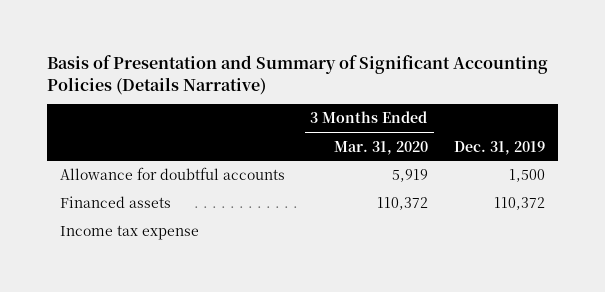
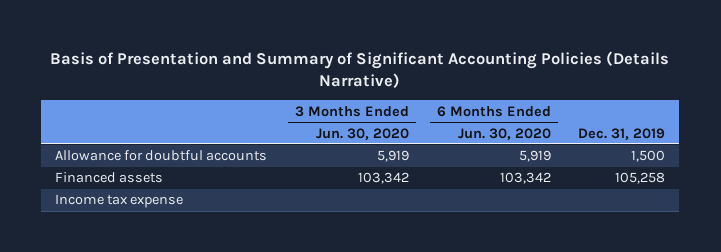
- | 3 Months Ended Mar. 31, 2020 | Dec. 31, 2019
+ | 3 Months Ended Jun. 30, 2020 | 6 Months Ended Jun. 30, 2020 | Dec. 31, 2019
- Financed assets | 110,372 | 110,372
+ Financed assets | 103,342 | 103,342 | 105,258

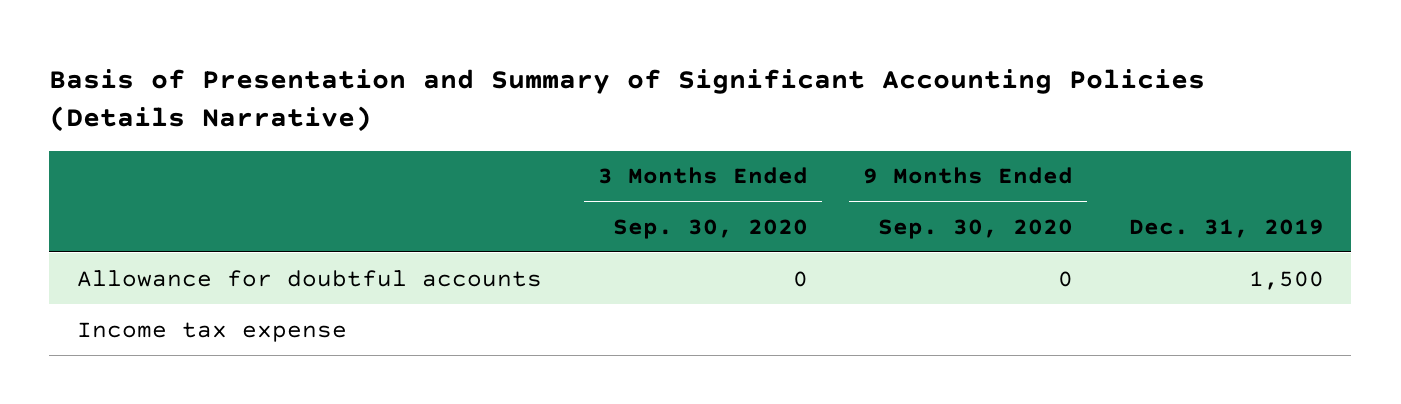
- | 3 Months Ended Jun. 30, 2020 | 6 Months Ended Jun. 30, 2020 | Dec. 31, 2019
+ | 3 Months Ended Sep. 30, 2020 | 9 Months Ended Sep. 30, 2020 | Dec. 31, 2019
- Financed assets | 103,342 | 103,342 | 105,258

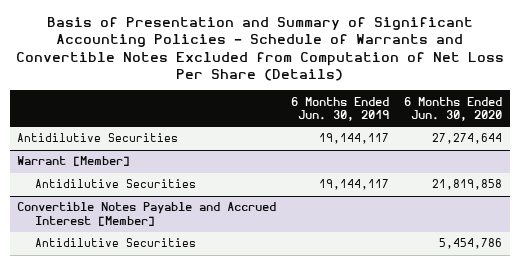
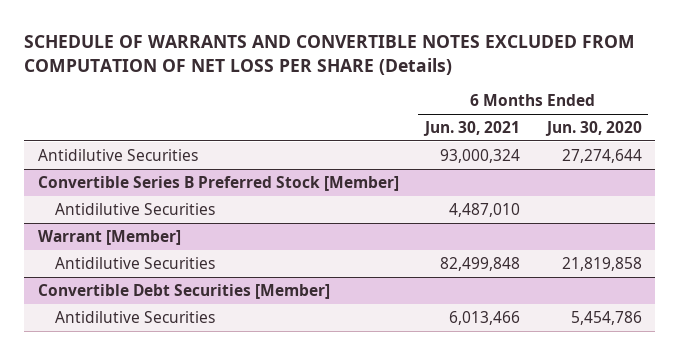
- Basis of Presentation and Summary of Significant Accounting Policies - Schedule of Warrants and Convertible Notes Excluded from Computation of Net Loss Per Share (Details)
+ SCHEDULE OF WARRANTS AND CONVERTIBLE NOTES EXCLUDED FROM COMPUTATION OF NET LOSS PER SHARE (Details)
- | 6 Months Ended Jun. 30, 2019 | 6 Months Ended Jun. 30, 2020
+ | 6 Months Ended Jun. 30, 2021 | 6 Months Ended Jun. 30, 2020
+ Convertible Series B Preferred Stock [Member]
+ Antidilutive Securities | 4,487,010 |
- Convertible Notes Payable and Accrued Interest [Member]
+ Convertible Debt Securities [Member]

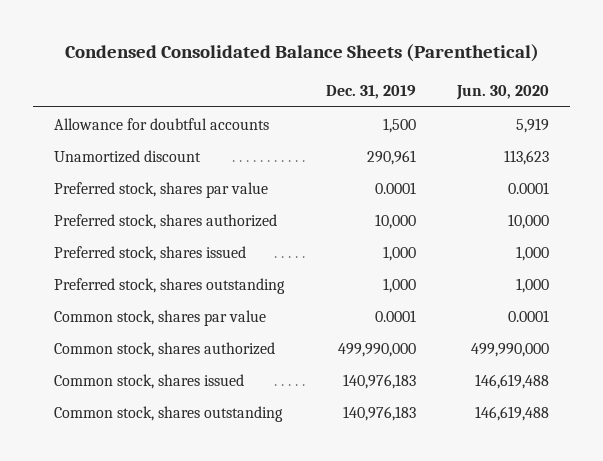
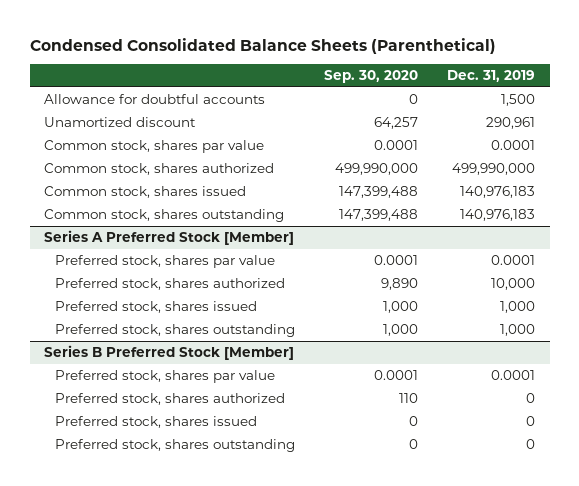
- | Dec. 31, 2019 | Jun. 30, 2020
+ | Sep. 30, 2020 | Dec. 31, 2019
- Preferred stock, shares par value | 0.0001 | 0.0001
- Preferred stock, shares authorized | 10,000 | 10,000
- Preferred stock, shares issued | 1,000 | 1,000
- Preferred stock, shares outstanding | 1,000 | 1,000
+ Series A Preferred Stock [Member]
+ Preferred stock, shares par value | 0.0001 | 0.0001
+ Preferred stock, shares authorized | 9,890 | 10,000
+ Preferred stock, shares issued | 1,000 | 1,000
+ Preferred stock, shares outstanding | 1,000 | 1,000
+ Series B Preferred Stock [Member]
+ Preferred stock, shares par value | 0.0001 | 0.0001
+ Preferred stock, shares authorized | 110 | 0
+ Preferred stock, shares issued | 0 | 0
+ Preferred stock, shares outstanding | 0 | 0

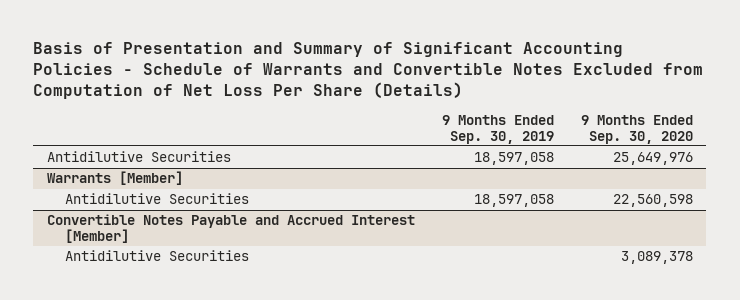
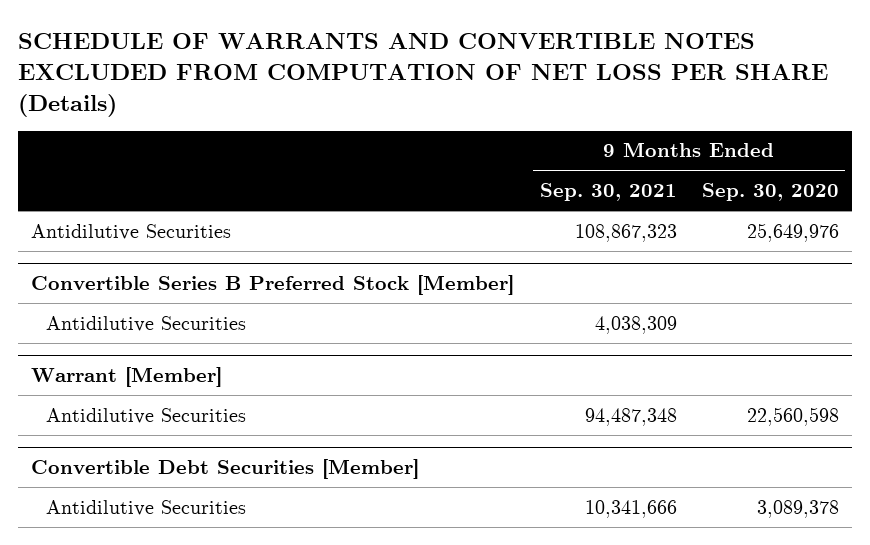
- Basis of Presentation and Summary of Significant Accounting Policies - Schedule of Warrants and Convertible Notes Excluded from Computation of Net Loss Per Share (Details)
+ SCHEDULE OF WARRANTS AND CONVERTIBLE NOTES EXCLUDED FROM COMPUTATION OF NET LOSS PER SHARE (Details)
- | 9 Months Ended Sep. 30, 2019 | 9 Months Ended Sep. 30, 2020
+ | 9 Months Ended Sep. 30, 2021 | 9 Months Ended Sep. 30, 2020
- Warrants [Member]
+ Convertible Series B Preferred Stock [Member]
+ Antidilutive Securities | 4,038,309 |
+ Warrant [Member]
- Convertible Notes Payable and Accrued Interest [Member]
+ Convertible Debt Securities [Member]

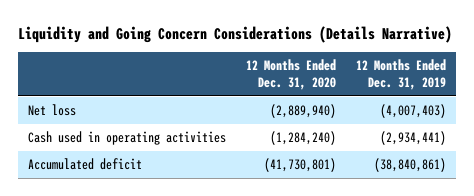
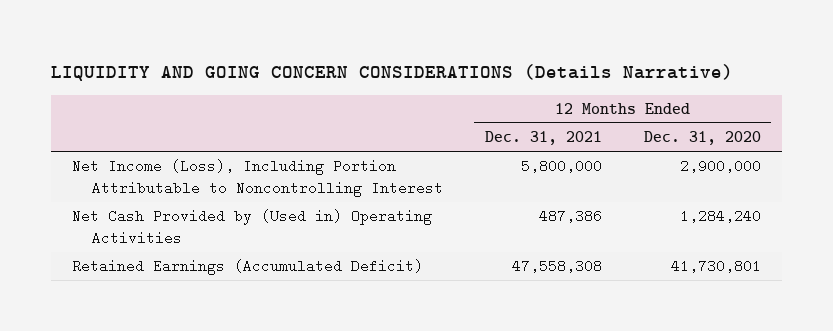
- Liquidity and Going Concern Considerations (Details Narrative)
+ LIQUIDITY AND GOING CONCERN CONSIDERATIONS (Details Narrative)
- | 12 Months Ended Dec. 31, 2020 | 12 Months Ended Dec. 31, 2019
+ | 12 Months Ended Dec. 31, 2021 | 12 Months Ended Dec. 31, 2020
- Net loss | (2,889,940) | (4,007,403)
- Cash used in operating activities | (1,284,240) | (2,934,441)
- Accumulated deficit | (41,730,801) | (38,840,861)
+ Net Income (Loss), Including Portion Attributable to Noncontrolling Interest | 5,800,000 | 2,900,000
+ Net Cash Provided by (Used in) Operating Activities | 487,386 | 1,284,240
+ Retained Earnings (Accumulated Deficit) | 47,558,308 | 41,730,801

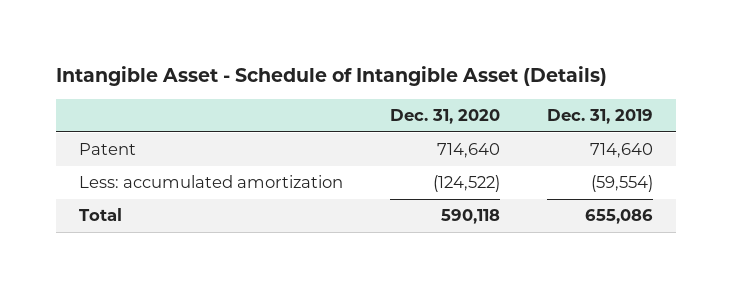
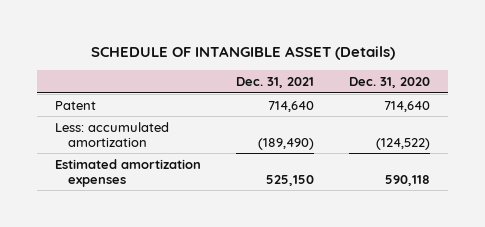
- Intangible Asset - Schedule of Intangible Asset (Details)
+ SCHEDULE OF INTANGIBLE ASSET (Details)
- | Dec. 31, 2020 | Dec. 31, 2019
+ | Dec. 31, 2021 | Dec. 31, 2020
- Total | 590,118 | 655,086
+ Estimated amortization expenses | 525,150 | 590,118

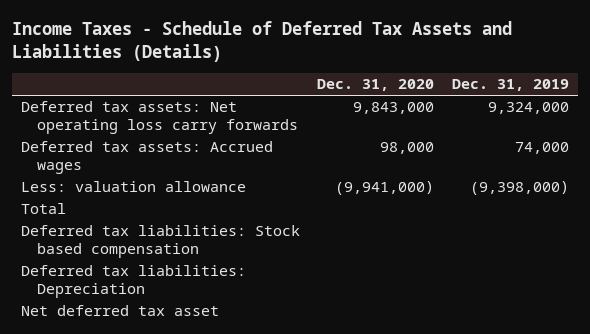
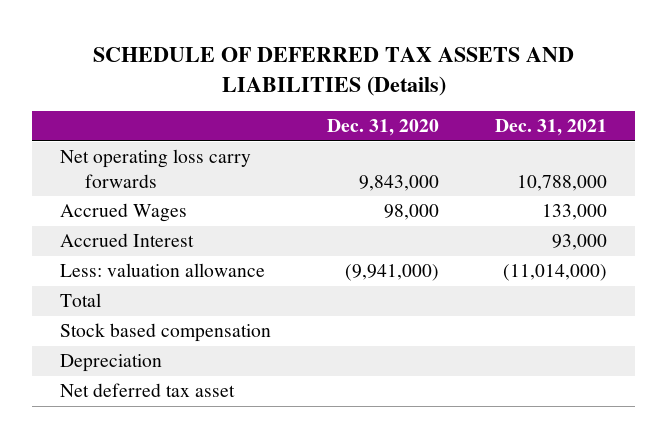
- Income Taxes - Schedule of Deferred Tax Assets and Liabilities (Details)
+ SCHEDULE OF DEFERRED TAX ASSETS AND LIABILITIES (Details)
- | Dec. 31, 2020 | Dec. 31, 2019
+ | Dec. 31, 2020 | Dec. 31, 2021
- Deferred tax assets: Net operating loss carry forwards | 9,843,000 | 9,324,000
- Deferred tax assets: Accrued wages | 98,000 | 74,000
+ Net operating loss carry forwards | 9,843,000 | 10,788,000
+ Accrued Wages | 98,000 | 133,000
+ Accrued Interest | | 93,000
- Deferred tax liabilities: Stock based compensation
- Deferred tax liabilities: Depreciation
+ Stock based compensation
+ Depreciation

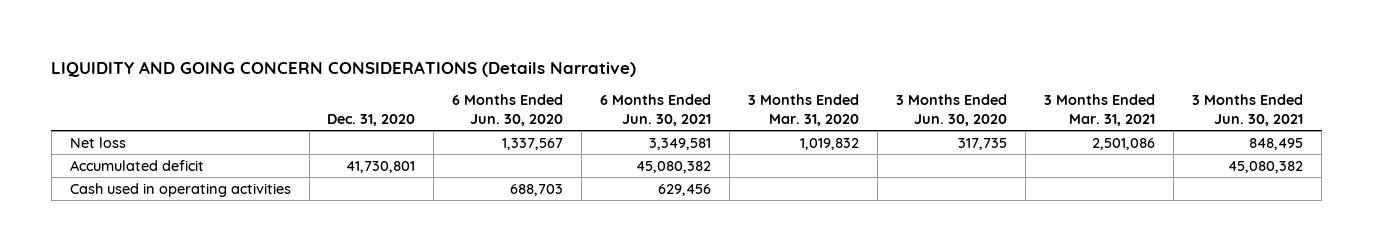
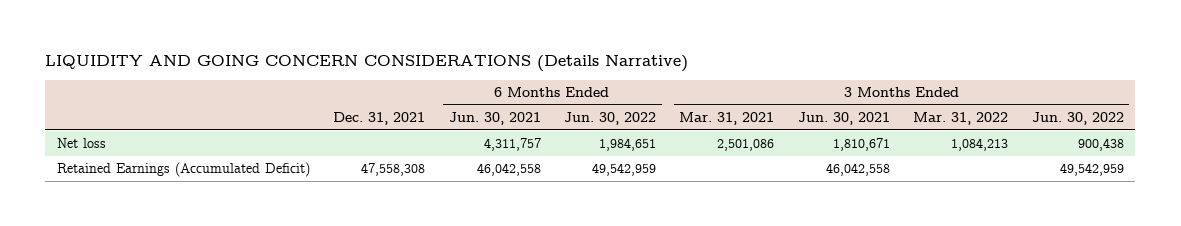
- | Dec. 31, 2020 | 6 Months Ended Jun. 30, 2020 | 6 Months Ended Jun. 30, 2021 | 3 Months Ended Mar. 31, 2020 | 3 Months Ended Jun. 30, 2020 | 3 Months Ended Mar. 31, 2021 | 3 Months Ended Jun. 30, 2021
+ | Dec. 31, 2021 | 6 Months Ended Jun. 30, 2021 | 6 Months Ended Jun. 30, 2022 | 3 Months Ended Mar. 31, 2021 | 3 Months Ended Jun. 30, 2021 | 3 Months Ended Mar. 31, 2022 | 3 Months Ended Jun. 30, 2022
- Net loss | | 1,337,567 | 3,349,581 | 1,019,832 | 317,735 | 2,501,086 | 848,495
- Accumulated deficit | 41,730,801 | | 45,080,382 | | | | 45,080,382
- Cash used in operating activities | | 688,703 | 629,456 | | | |
+ Net loss | | 4,311,757 | 1,984,651 | 2,501,086 | 1,810,671 | 1,084,213 | 900,438
+ Retained Earnings (Accumulated Deficit) | 47,558,308 | 46,042,558 | 49,542,959 | | 46,042,558 | | 49,542,959

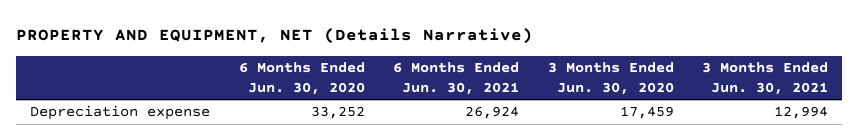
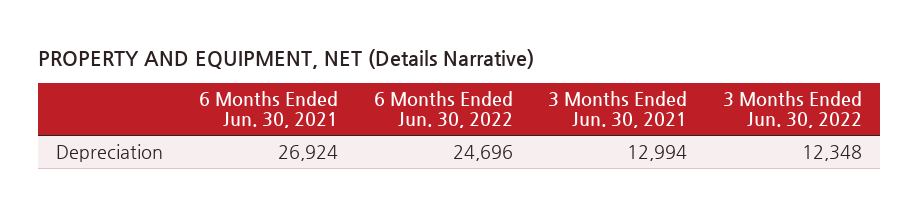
- | 6 Months Ended Jun. 30, 2020 | 6 Months Ended Jun. 30, 2021 | 3 Months Ended Jun. 30, 2020 | 3 Months Ended Jun. 30, 2021
+ | 6 Months Ended Jun. 30, 2021 | 6 Months Ended Jun. 30, 2022 | 3 Months Ended Jun. 30, 2021 | 3 Months Ended Jun. 30, 2022
- Depreciation expense | 33,252 | 26,924 | 17,459 | 12,994
+ Depreciation | 26,924 | 24,696 | 12,994 | 12,348

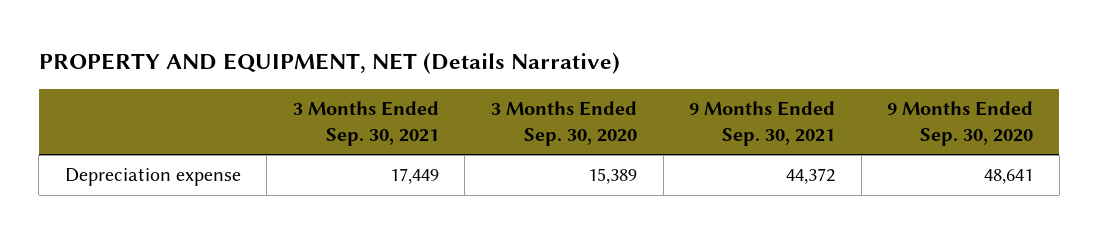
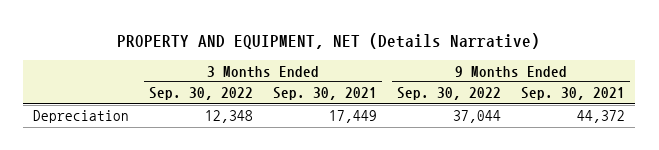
- | 3 Months Ended Sep. 30, 2021 | 3 Months Ended Sep. 30, 2020 | 9 Months Ended Sep. 30, 2021 | 9 Months Ended Sep. 30, 2020
+ | 3 Months Ended Sep. 30, 2022 | 3 Months Ended Sep. 30, 2021 | 9 Months Ended Sep. 30, 2022 | 9 Months Ended Sep. 30, 2021
- Depreciation expense | 17,449 | 15,389 | 44,372 | 48,641
+ Depreciation | 12,348 | 17,449 | 37,044 | 44,372

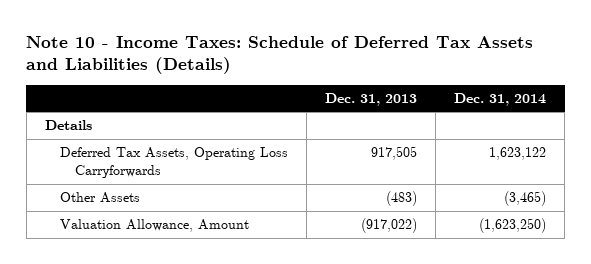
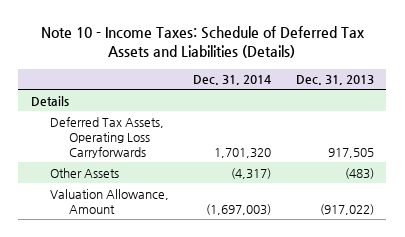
- | Dec. 31, 2013 | Dec. 31, 2014
+ | Dec. 31, 2014 | Dec. 31, 2013
- Deferred Tax Assets, Operating Loss Carryforwards | 917,505 | 1,623,122
- Other Assets | (483) | (3,465)
- Valuation Allowance, Amount | (917,022) | (1,623,250)
+ Deferred Tax Assets, Operating Loss Carryforwards | 1,701,320 | 917,505
+ Other Assets | (4,317) | (483)
+ Valuation Allowance, Amount | (1,697,003) | (917,022)

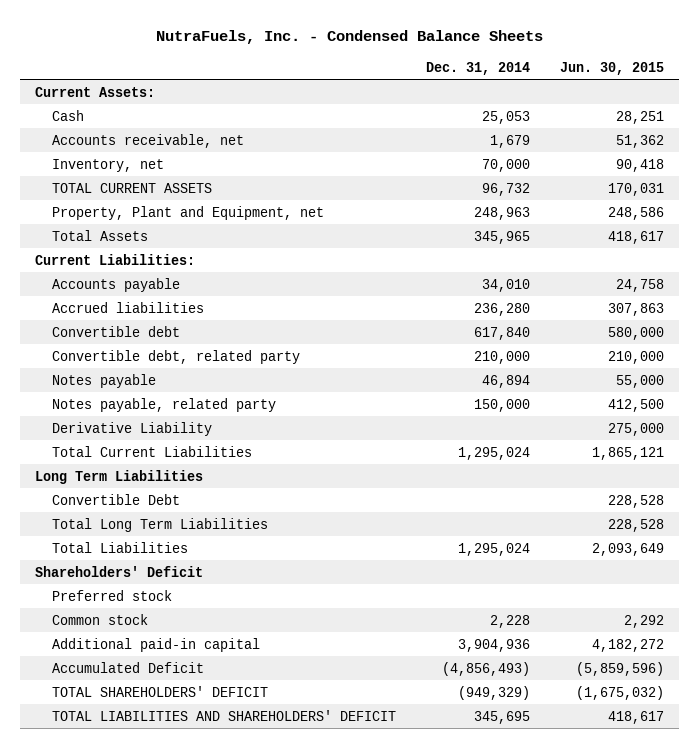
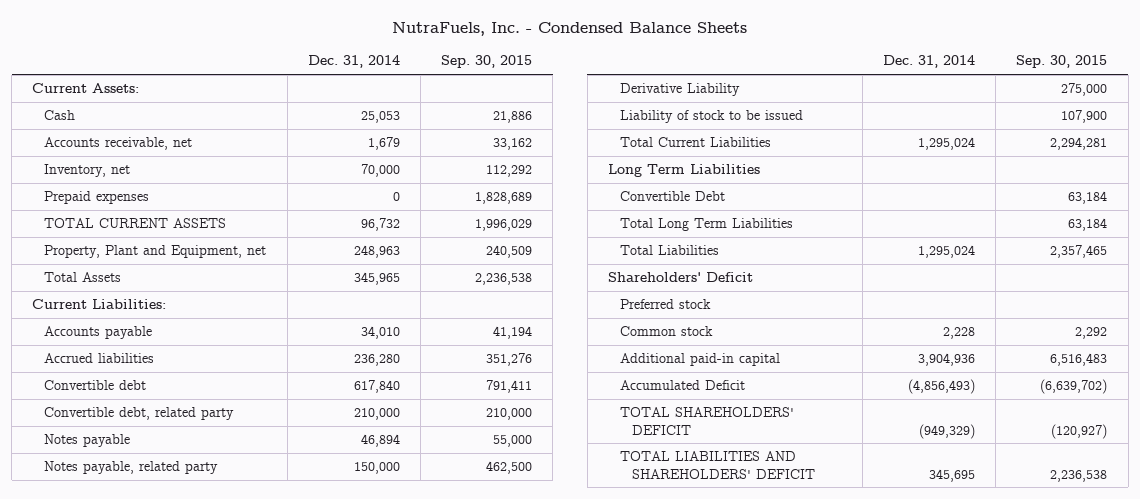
- | Dec. 31, 2014 | Jun. 30, 2015
+ | Dec. 31, 2014 | Sep. 30, 2015
+ Prepaid expenses | 0 | 1,828,689
+ Liability of stock to be issued | | 107,900

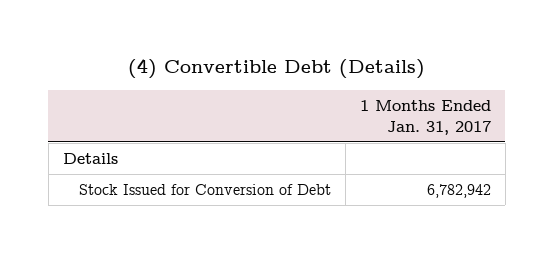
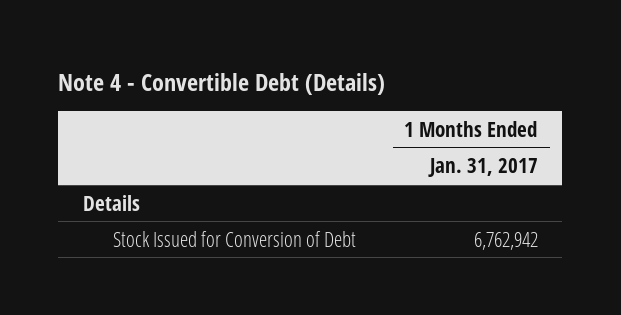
- (4) Convertible Debt (Details)
+ Note 4 - Convertible Debt (Details)
- Stock Issued for Conversion of Debt | 6,782,942
+ Stock Issued for Conversion of Debt | 6,762,942

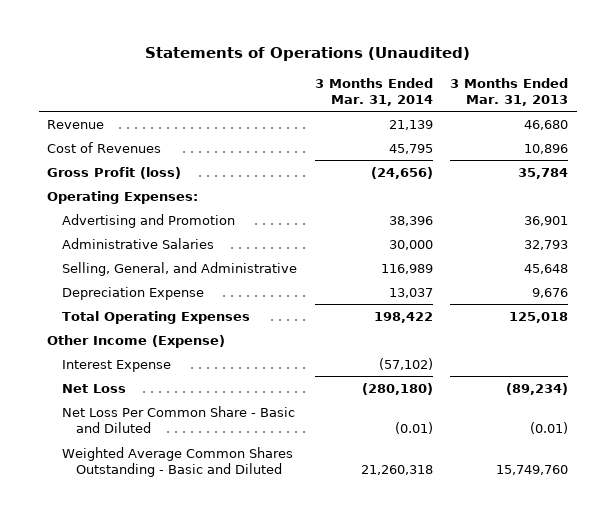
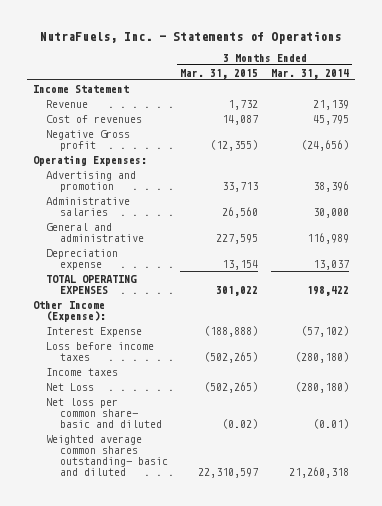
- Statements of Operations (Unaudited)
+ NutraFuels, Inc. - Statements of Operations
- | 3 Months Ended Mar. 31, 2014 | 3 Months Ended Mar. 31, 2013
+ | 3 Months Ended Mar. 31, 2015 | 3 Months Ended Mar. 31, 2014
+ Income Statement
- Cost of Revenues | 45,795 | 10,896
- Gross Profit (loss) | (24,656) | 35,784
+ Cost of revenues | 14,087 | 45,795
+ Negative Gross profit | (12,355) | (24,656)
- Advertising and Promotion | 38,396 | 36,901
- Administrative Salaries | 30,000 | 32,793
- Selling, General, and Administrative | 116,989 | 45,648
- Depreciation Expense | 13,037 | 9,676
- Total Operating Expenses | 198,422 | 125,018
- Other Income (Expense)
+ Advertising and promotion | 33,713 | 38,396
+ Administrative salaries | 26,560 | 30,000
+ General and administrative | 227,595 | 116,989
+ Depreciation expense | 13,154 | 13,037
+ TOTAL OPERATING EXPENSES | 301,022 | 198,422
+ Other Income (Expense):
+ Loss before income taxes | (502,265) | (280,180)
+ Income taxes
- Net Loss Per Common Share - Basic and Diluted | (0.01) | (0.01)
- Weighted Average Common Shares Outstanding - Basic and Diluted | 21,260,318 | 15,749,760
+ Net loss per common share- basic and diluted | (0.02) | (0.01)
+ Weighted average common shares outstanding- basic and diluted | 22,310,597 | 21,260,318

